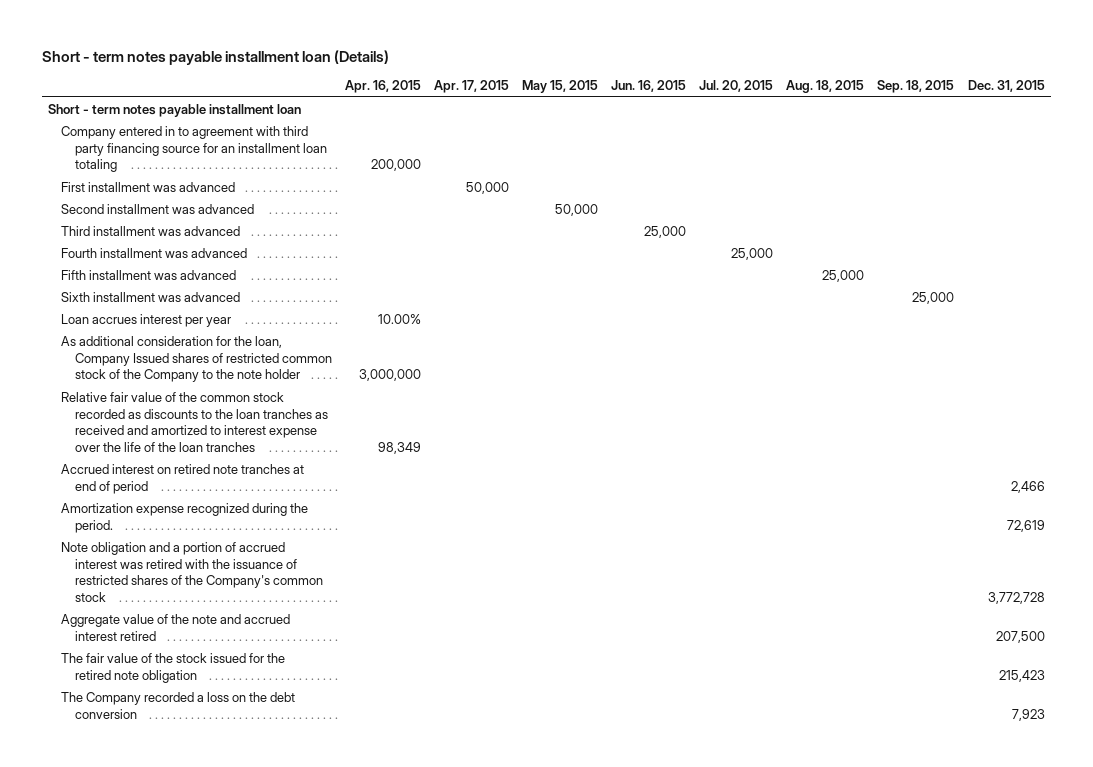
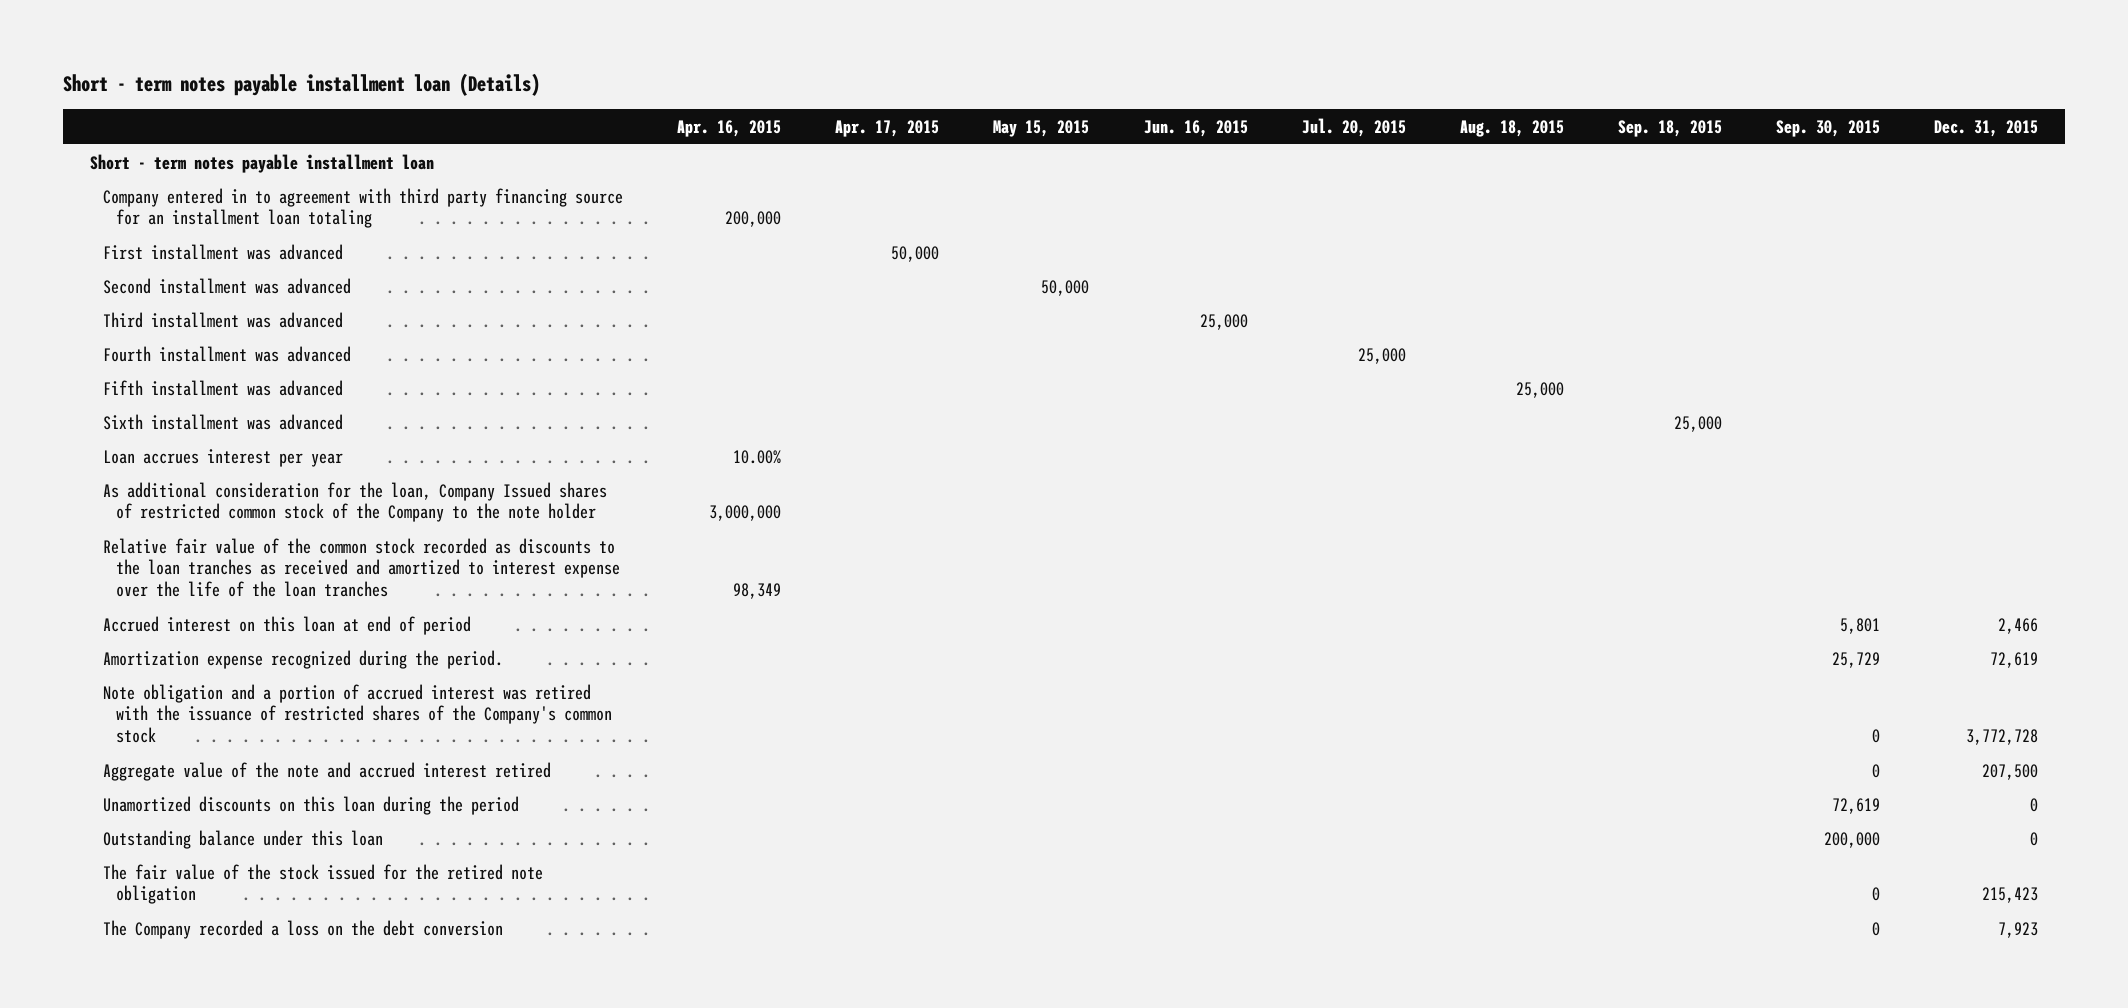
- | Apr. 16, 2015 | Apr. 17, 2015 | May 15, 2015 | Jun. 16, 2015 | Jul. 20, 2015 | Aug. 18, 2015 | Sep. 18, 2015 | Dec. 31, 2015
+ | Apr. 16, 2015 | Apr. 17, 2015 | May 15, 2015 | Jun. 16, 2015 | Jul. 20, 2015 | Aug. 18, 2015 | Sep. 18, 2015 | Sep. 30, 2015 | Dec. 31, 2015
- Accrued interest on retired note tranches at end of period | | | | | | | | 2,466
+ Accrued interest on this loan at end of period | | | | | | | | 5,801 | 2,466
+ Unamortized discounts on this loan during the period | | | | | | | | 72,619 | 0
+ Outstanding balance under this loan | | | | | | | | 200,000 | 0

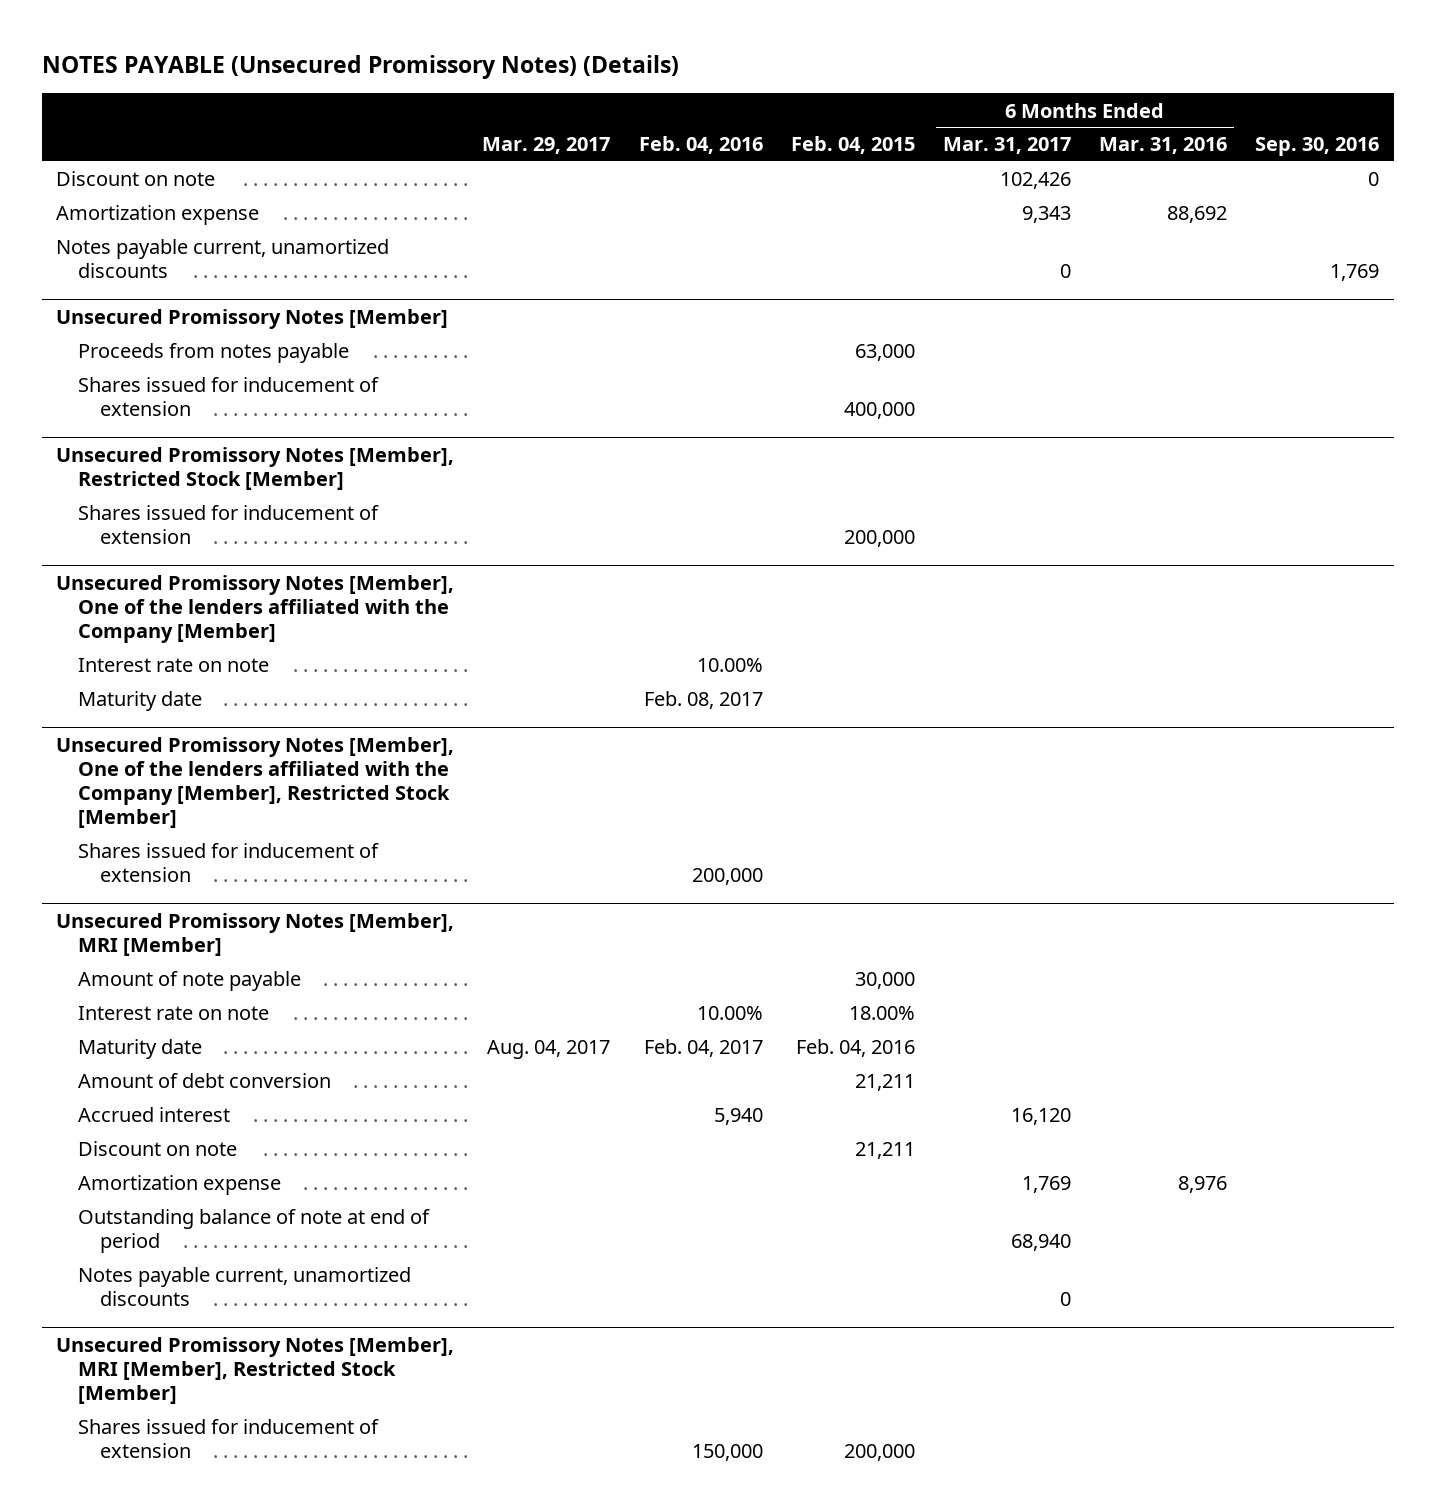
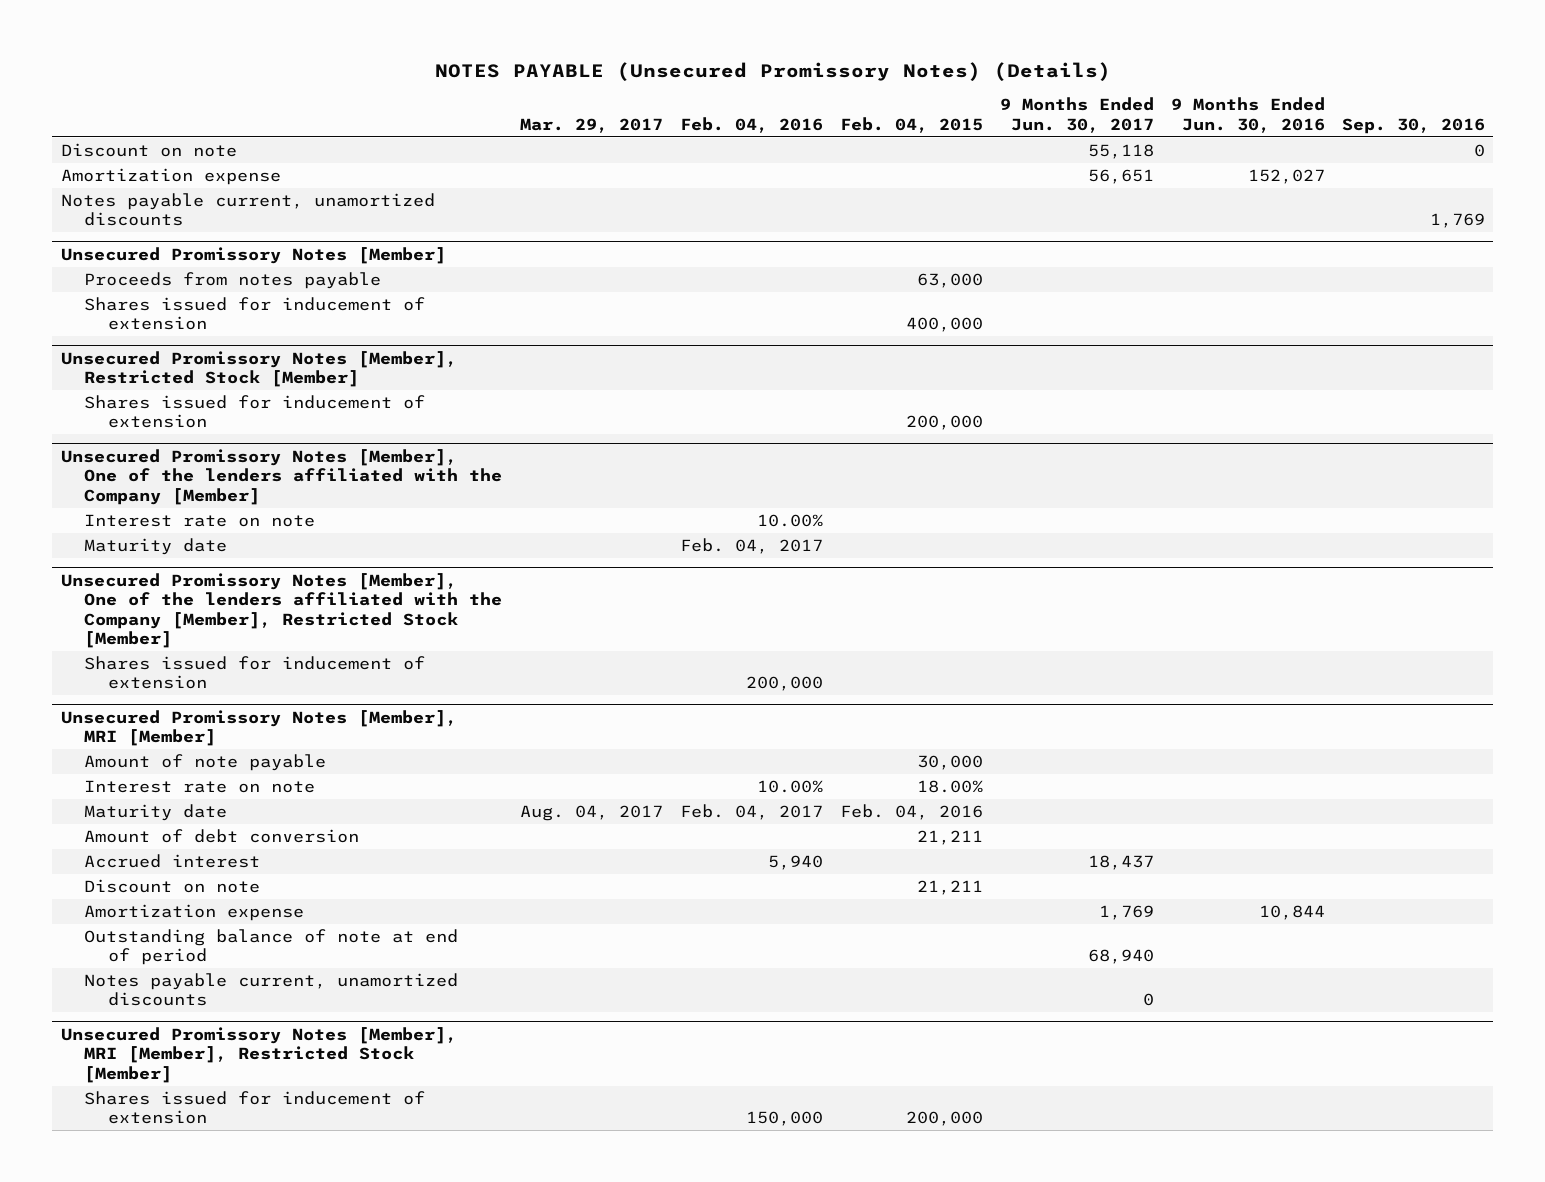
- | Mar. 29, 2017 | Feb. 04, 2016 | Feb. 04, 2015 | 6 Months Ended Mar. 31, 2017 | 6 Months Ended Mar. 31, 2016 | Sep. 30, 2016
+ | Mar. 29, 2017 | Feb. 04, 2016 | Feb. 04, 2015 | 9 Months Ended Jun. 30, 2017 | 9 Months Ended Jun. 30, 2016 | Sep. 30, 2016
@ Unsecured Promissory Notes [Member], One of the lenders affiliated with the Company [Member]
- Maturity date | | Feb. 08, 2017 | | | |
+ Maturity date | | Feb. 04, 2017 | | | |

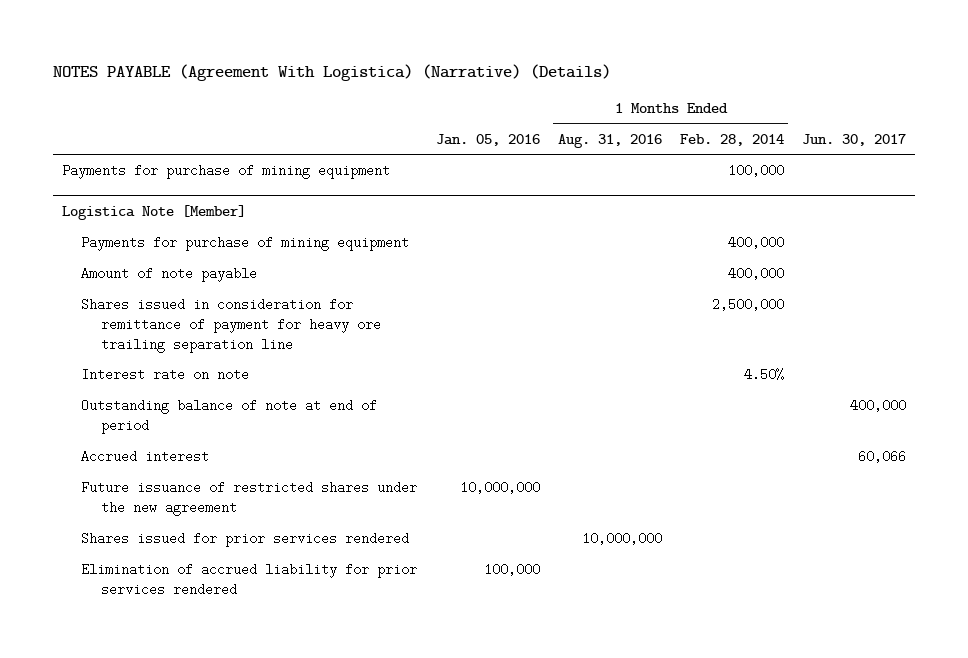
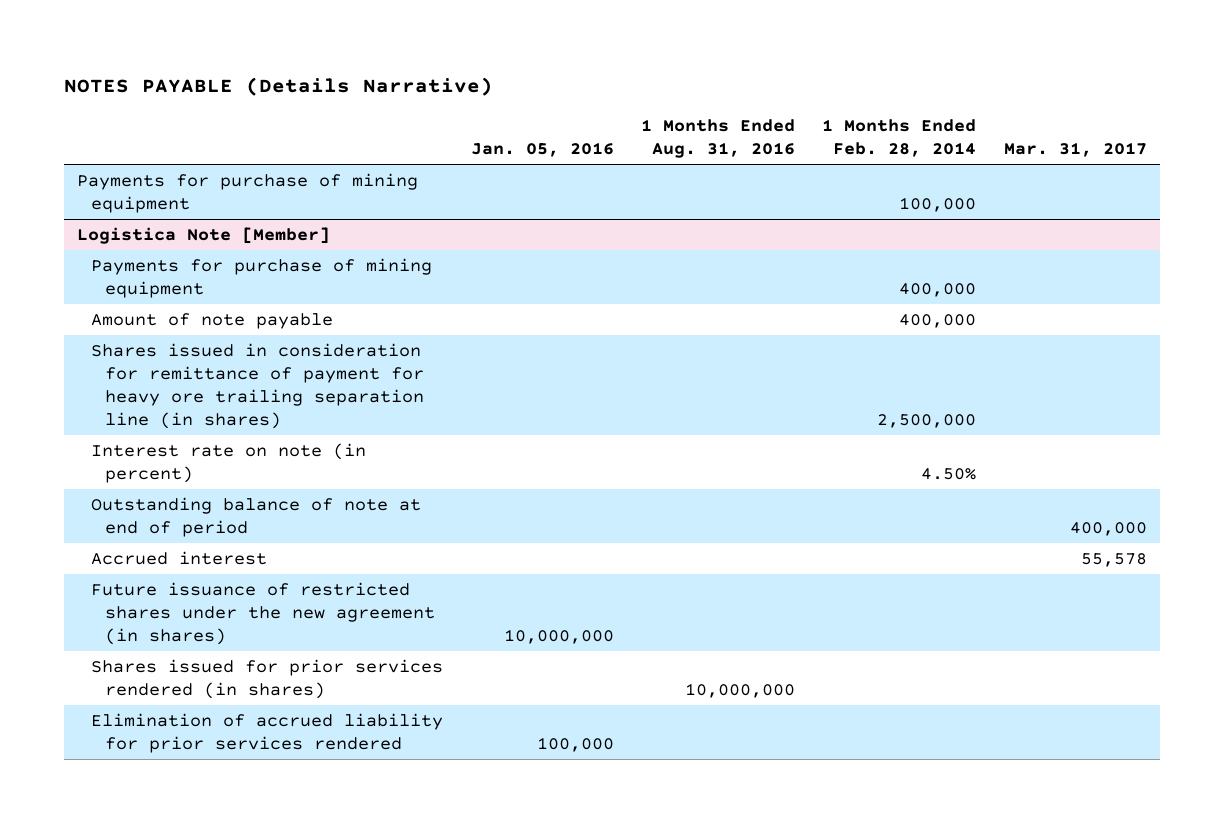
- NOTES PAYABLE (Agreement With Logistica) (Narrative) (Details)
+ NOTES PAYABLE (Details Narrative)
- | Jan. 05, 2016 | 1 Months Ended Aug. 31, 2016 | 1 Months Ended Feb. 28, 2014 | Jun. 30, 2017
+ | Jan. 05, 2016 | 1 Months Ended Aug. 31, 2016 | 1 Months Ended Feb. 28, 2014 | Mar. 31, 2017
@ Logistica Note [Member]
- Shares issued in consideration for remittance of payment for heavy ore trailing separation line | | | 2,500,000 |
- Interest rate on note | | | 4.50% |
+ Shares issued in consideration for remittance of payment for heavy ore trailing separation line (in shares) | | | 2,500,000 |
+ Interest rate on note (in percent) | | | 4.50% |
- Future issuance of restricted shares under the new agreement | 10,000,000 | | |
- Shares issued for prior services rendered | | 10,000,000 | |
+ Future issuance of restricted shares under the new agreement (in shares) | 10,000,000 | | |
+ Shares issued for prior services rendered (in shares) | | 10,000,000 | |

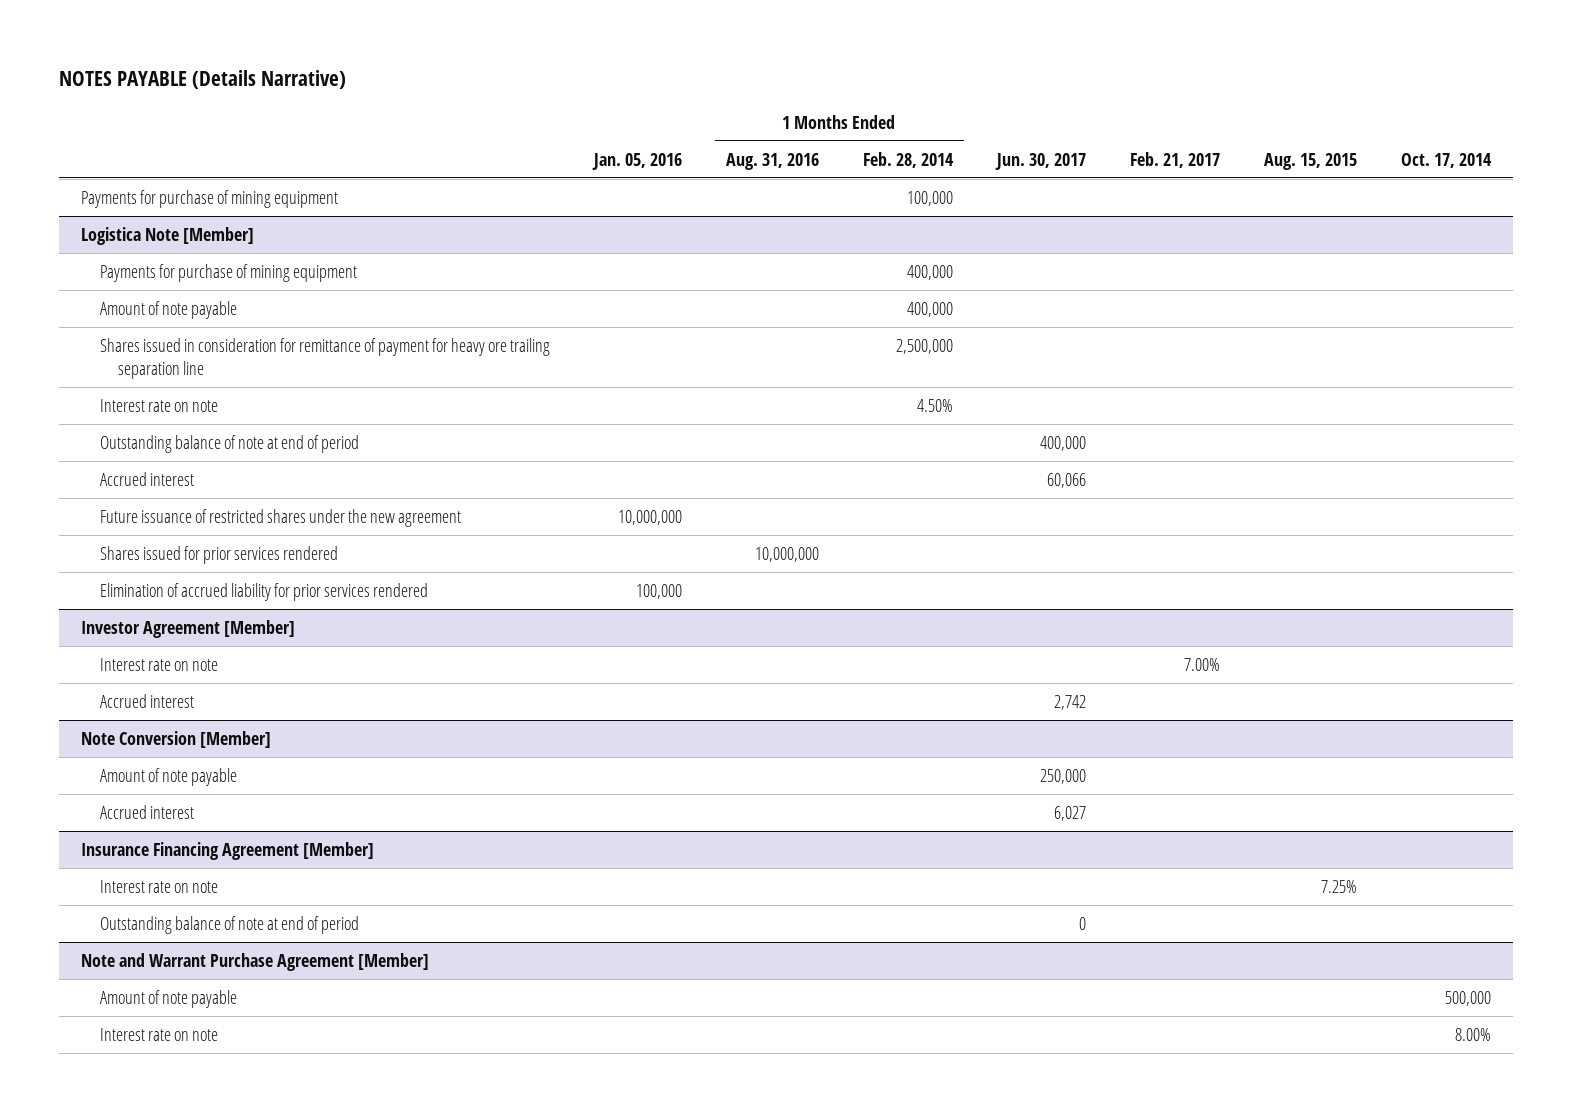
- | Jan. 05, 2016 | 1 Months Ended Aug. 31, 2016 | 1 Months Ended Feb. 28, 2014 | Mar. 31, 2017
+ | Jan. 05, 2016 | 1 Months Ended Aug. 31, 2016 | 1 Months Ended Feb. 28, 2014 | Jun. 30, 2017 | Feb. 21, 2017 | Aug. 15, 2015 | Oct. 17, 2014
@ Logistica Note [Member]
- Shares issued in consideration for remittance of payment for heavy ore trailing separation line (in shares) | | | 2,500,000 |
- Interest rate on note (in percent) | | | 4.50% |
+ Shares issued in consideration for remittance of payment for heavy ore trailing separation line | | | 2,500,000 | | | |
+ Interest rate on note | | | 4.50% | | | |
- Future issuance of restricted shares under the new agreement (in shares) | 10,000,000 | | |
- Shares issued for prior services rendered (in shares) | | 10,000,000 | |
+ Future issuance of restricted shares under the new agreement | 10,000,000 | | | | | |
+ Shares issued for prior services rendered | | 10,000,000 | | | | |
+ Investor Agreement [Member]
+ Interest rate on note | | | | | 7.00% | |
+ Accrued interest | | | | 2,742 | | |
+ Note Conversion [Member]
+ Amount of note payable | | | | 250,000 | | |
+ Accrued interest | | | | 6,027 | | |
+ Insurance Financing Agreement [Member]
+ Interest rate on note | | | | | | 7.25% |
+ Outstanding balance of note at end of period | | | | 0 | | |
+ Note and Warrant Purchase Agreement [Member]
+ Amount of note payable | | | | | | | 500,000
+ Interest rate on note | | | | | | | 8.00%

